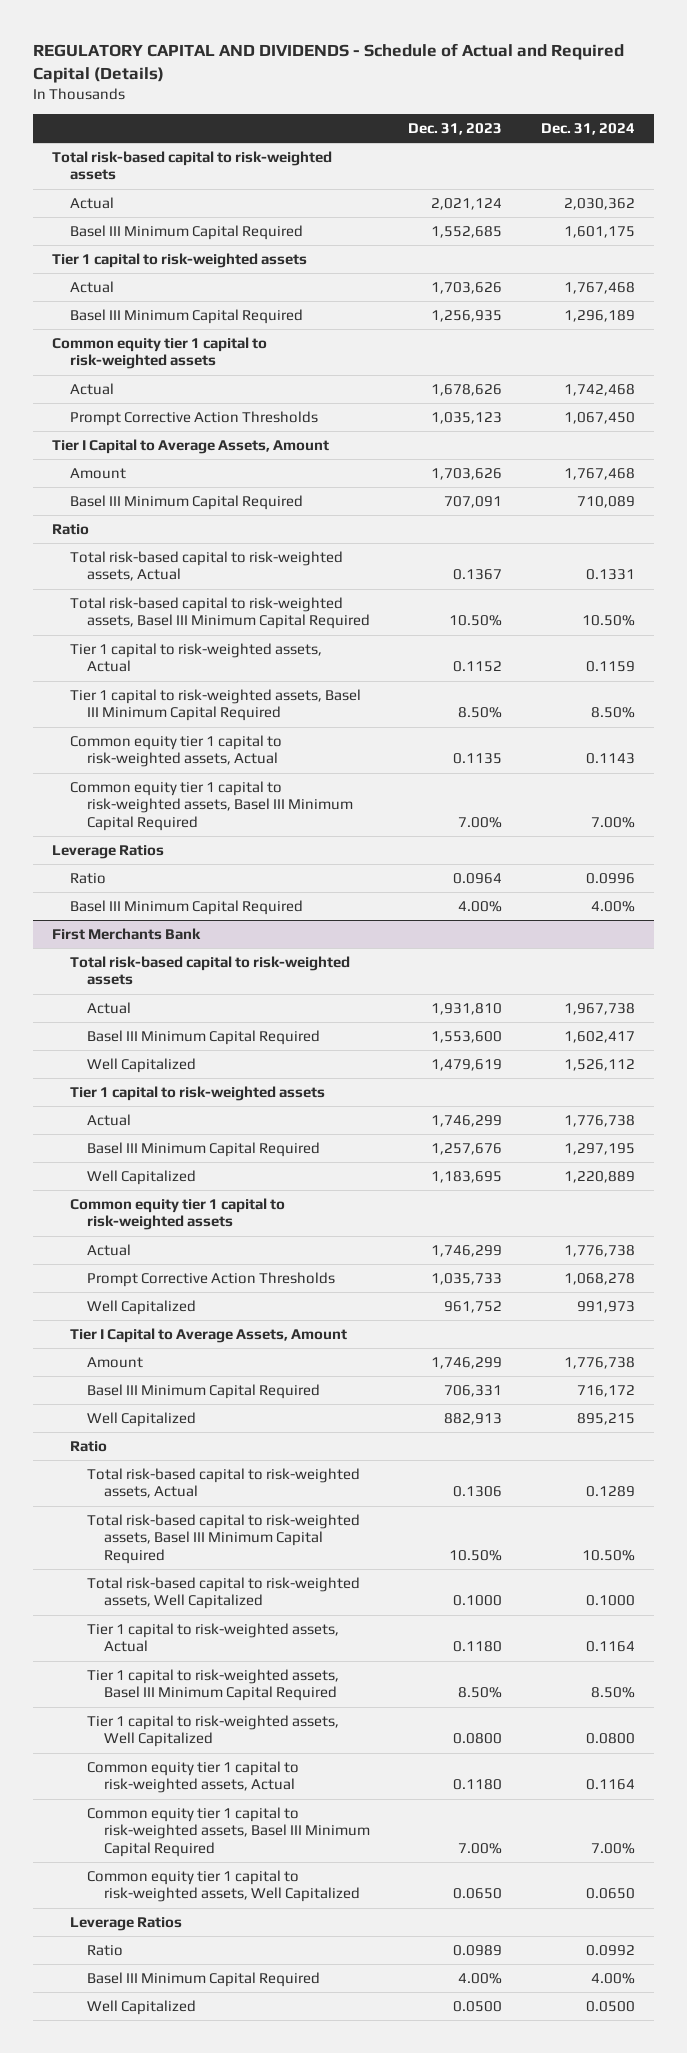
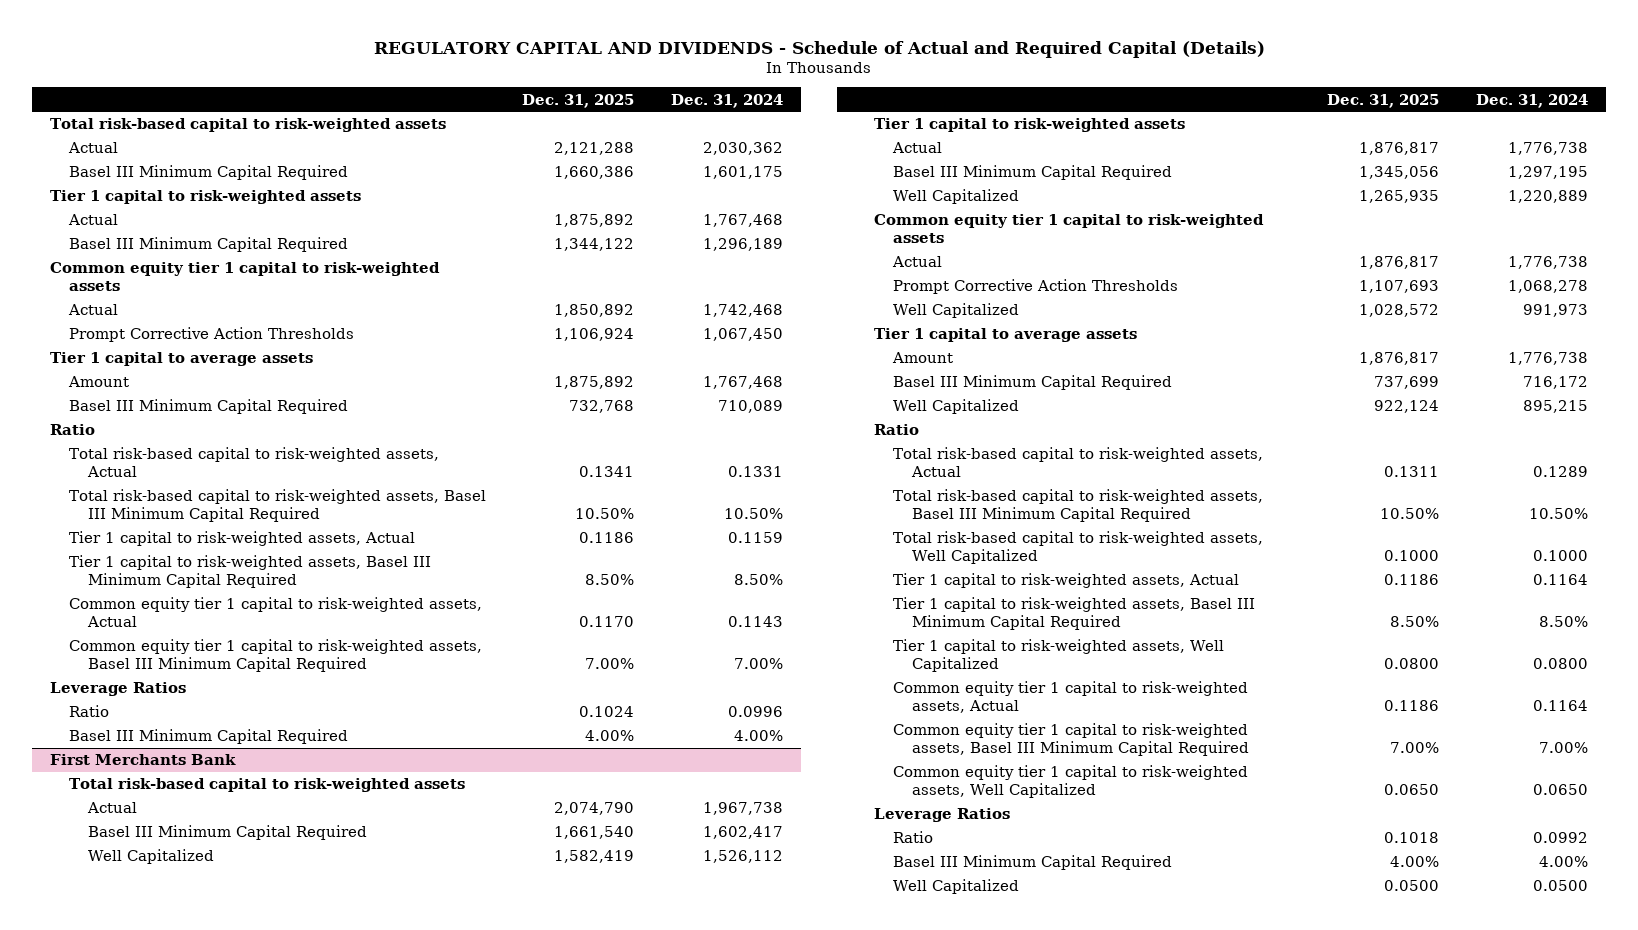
- | Dec. 31, 2023 | Dec. 31, 2024
+ | Dec. 31, 2025 | Dec. 31, 2024
- Tier I Capital to Average Assets, Amount
+ Tier 1 capital to average assets
@ First Merchants Bank
- Tier I Capital to Average Assets, Amount
+ Tier 1 capital to average assets

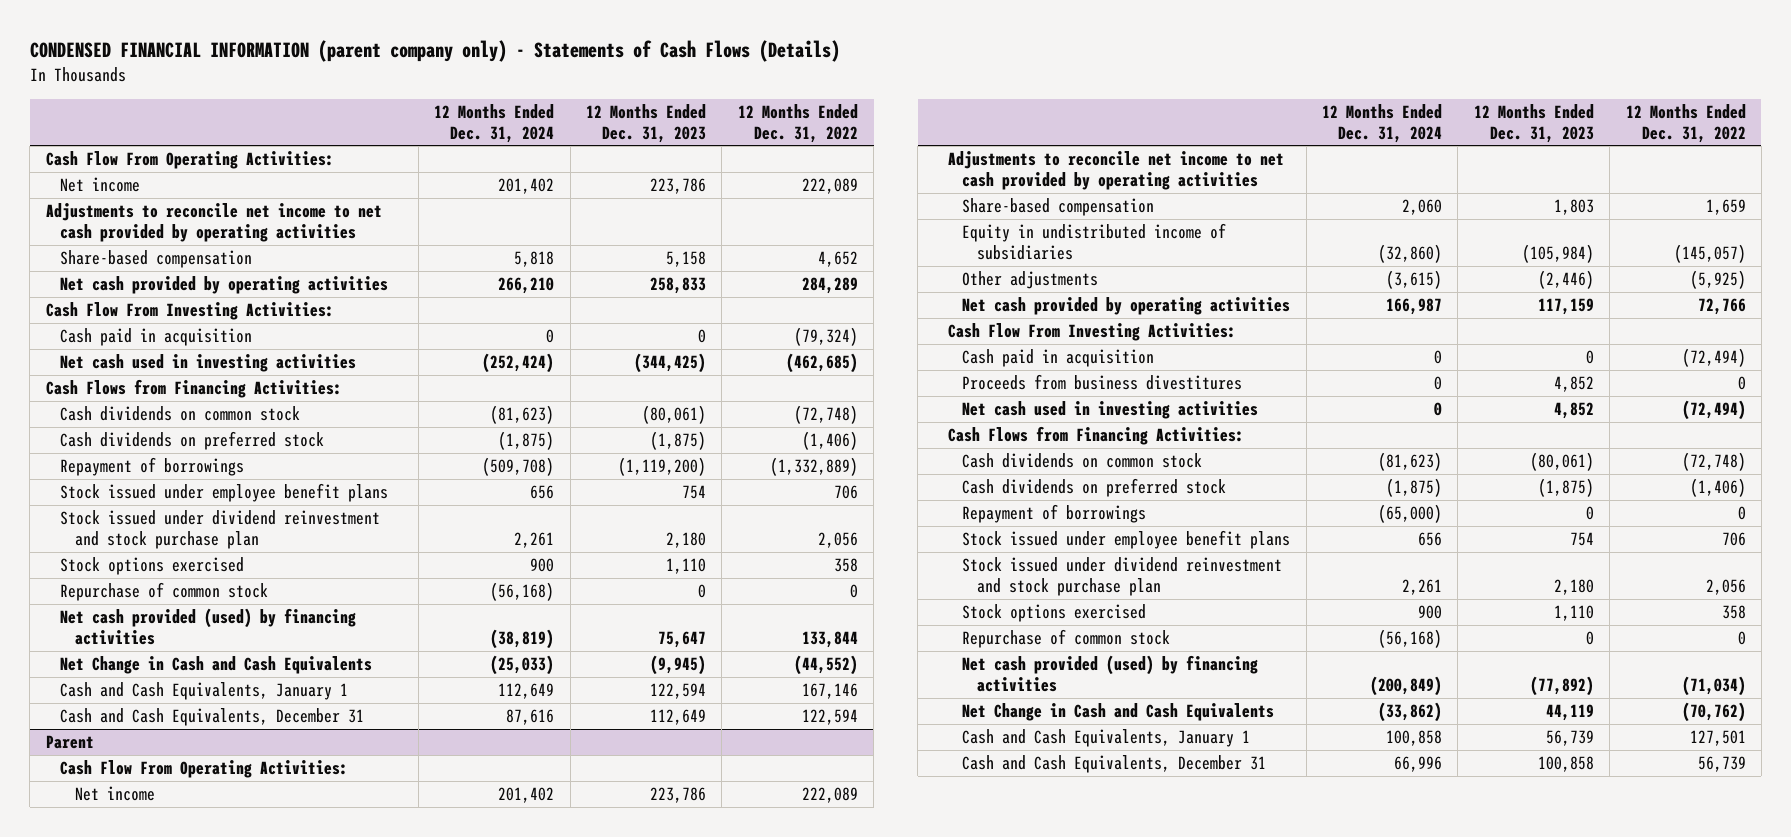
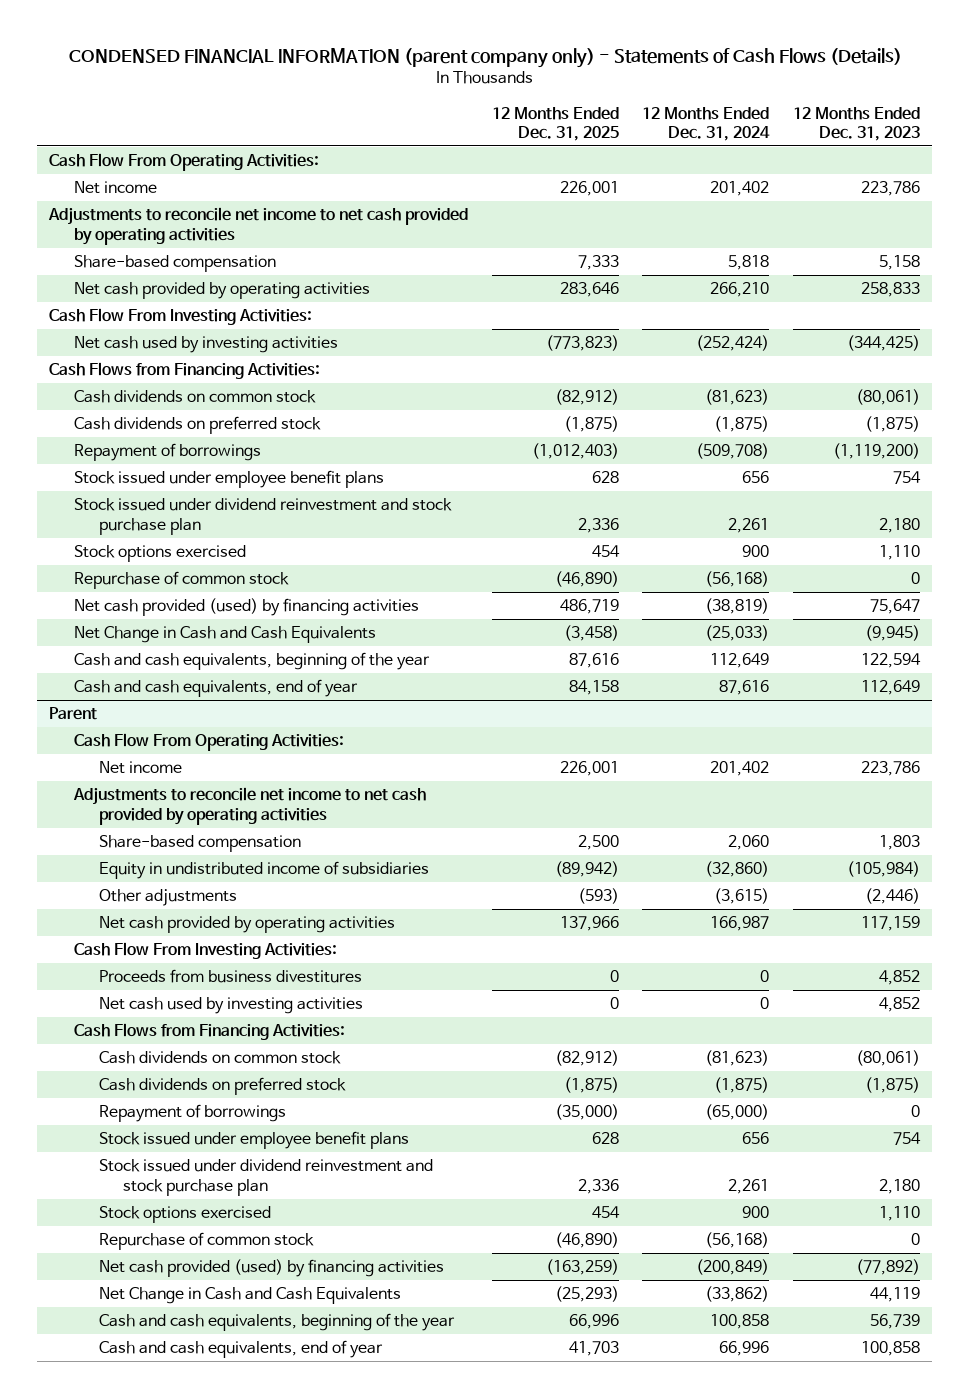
- | 12 Months Ended Dec. 31, 2024 | 12 Months Ended Dec. 31, 2023 | 12 Months Ended Dec. 31, 2022
+ | 12 Months Ended Dec. 31, 2025 | 12 Months Ended Dec. 31, 2024 | 12 Months Ended Dec. 31, 2023
- Cash paid in acquisition | 0 | 0 | (79,324)
- Net cash used in investing activities | (252,424) | (344,425) | (462,685)
+ Net cash used by investing activities | (773,823) | (252,424) | (344,425)
- Cash and Cash Equivalents, January 1 | 112,649 | 122,594 | 167,146
- Cash and Cash Equivalents, December 31 | 87,616 | 112,649 | 122,594
+ Cash and cash equivalents, beginning of the year | 87,616 | 112,649 | 122,594
+ Cash and cash equivalents, end of year | 84,158 | 87,616 | 112,649
@ Parent
- Cash paid in acquisition | 0 | 0 | (72,494)
- Net cash used in investing activities | 0 | 4,852 | (72,494)
+ Net cash used by investing activities | 0 | 0 | 4,852
- Cash and Cash Equivalents, January 1 | 100,858 | 56,739 | 127,501
- Cash and Cash Equivalents, December 31 | 66,996 | 100,858 | 56,739
+ Cash and cash equivalents, beginning of the year | 66,996 | 100,858 | 56,739
+ Cash and cash equivalents, end of year | 41,703 | 66,996 | 100,858

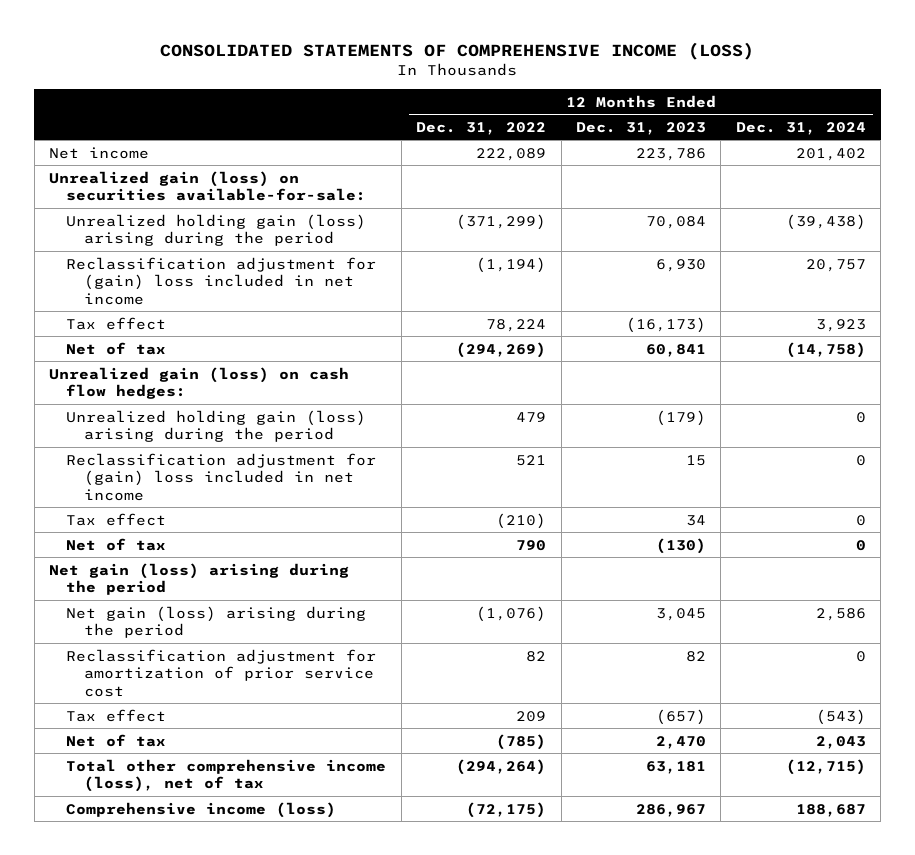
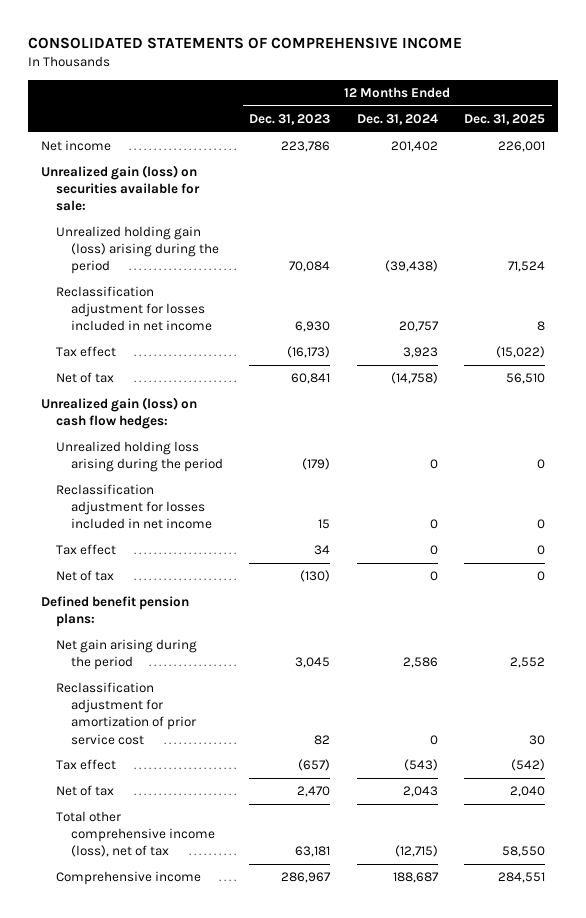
- CONSOLIDATED STATEMENTS OF COMPREHENSIVE INCOME (LOSS)
+ CONSOLIDATED STATEMENTS OF COMPREHENSIVE INCOME
- | 12 Months Ended Dec. 31, 2022 | 12 Months Ended Dec. 31, 2023 | 12 Months Ended Dec. 31, 2024
+ | 12 Months Ended Dec. 31, 2023 | 12 Months Ended Dec. 31, 2024 | 12 Months Ended Dec. 31, 2025
- Unrealized gain (loss) on securities available-for-sale:
+ Unrealized gain (loss) on securities available for sale:
- Reclassification adjustment for (gain) loss included in net income | (1,194) | 6,930 | 20,757
+ Reclassification adjustment for losses included in net income | 6,930 | 20,757 | 8
- Unrealized holding gain (loss) arising during the period | 479 | (179) | 0
- Reclassification adjustment for (gain) loss included in net income | 521 | 15 | 0
+ Unrealized holding loss arising during the period | (179) | 0 | 0
+ Reclassification adjustment for losses included in net income | 15 | 0 | 0
- Net gain (loss) arising during the period
- Net gain (loss) arising during the period | (1,076) | 3,045 | 2,586
+ Defined benefit pension plans:
+ Net gain arising during the period | 3,045 | 2,586 | 2,552
- Comprehensive income (loss) | (72,175) | 286,967 | 188,687
+ Comprehensive income | 286,967 | 188,687 | 284,551

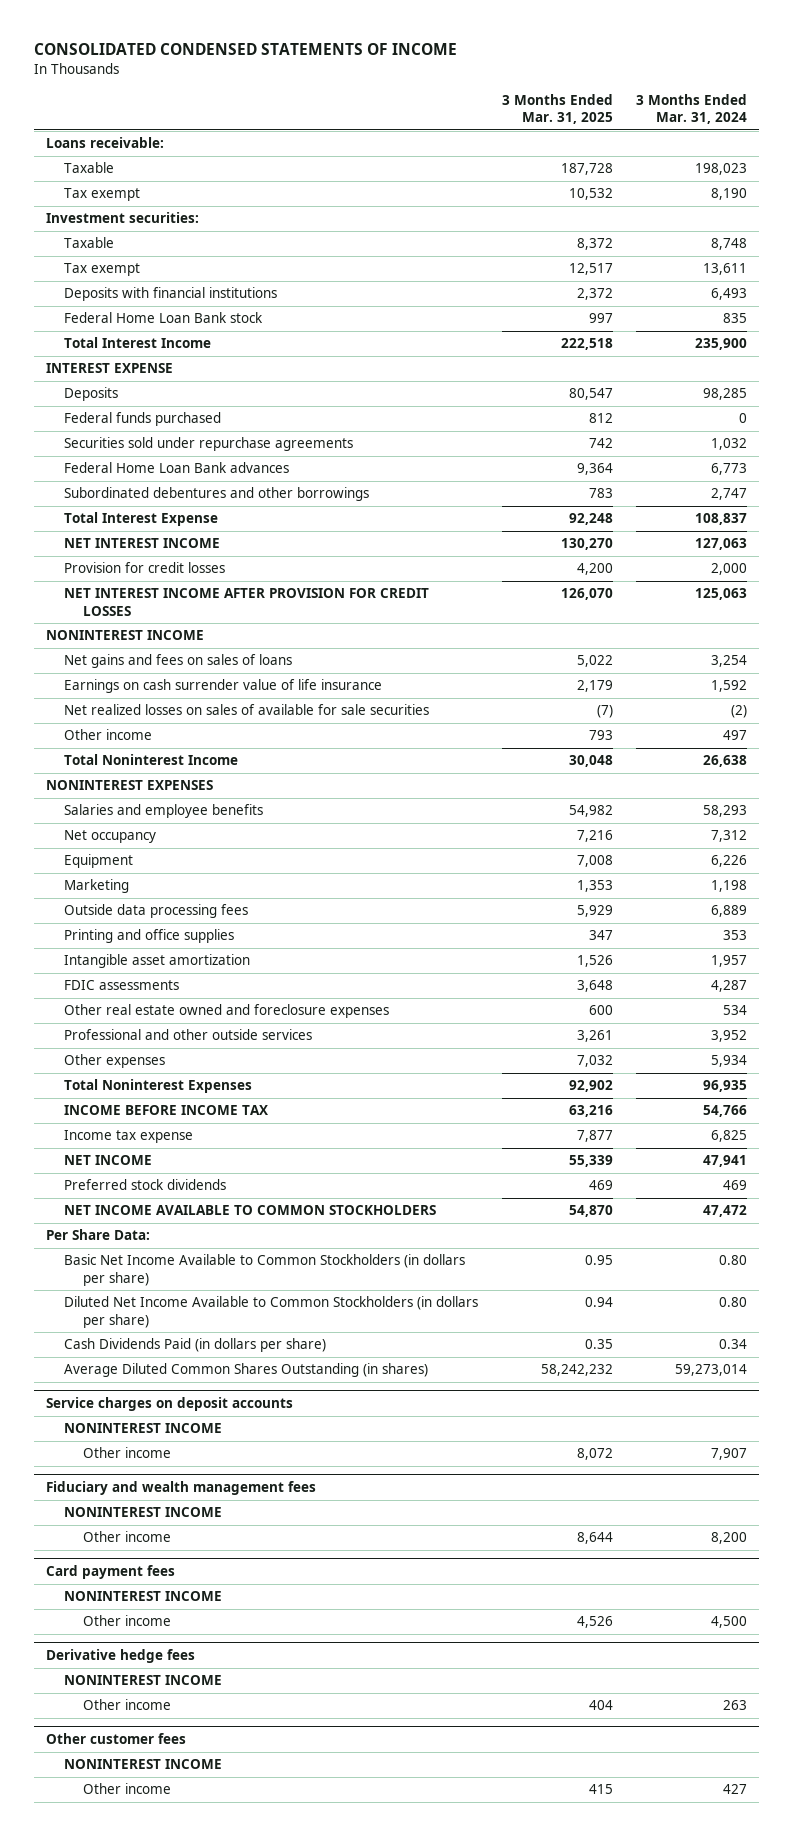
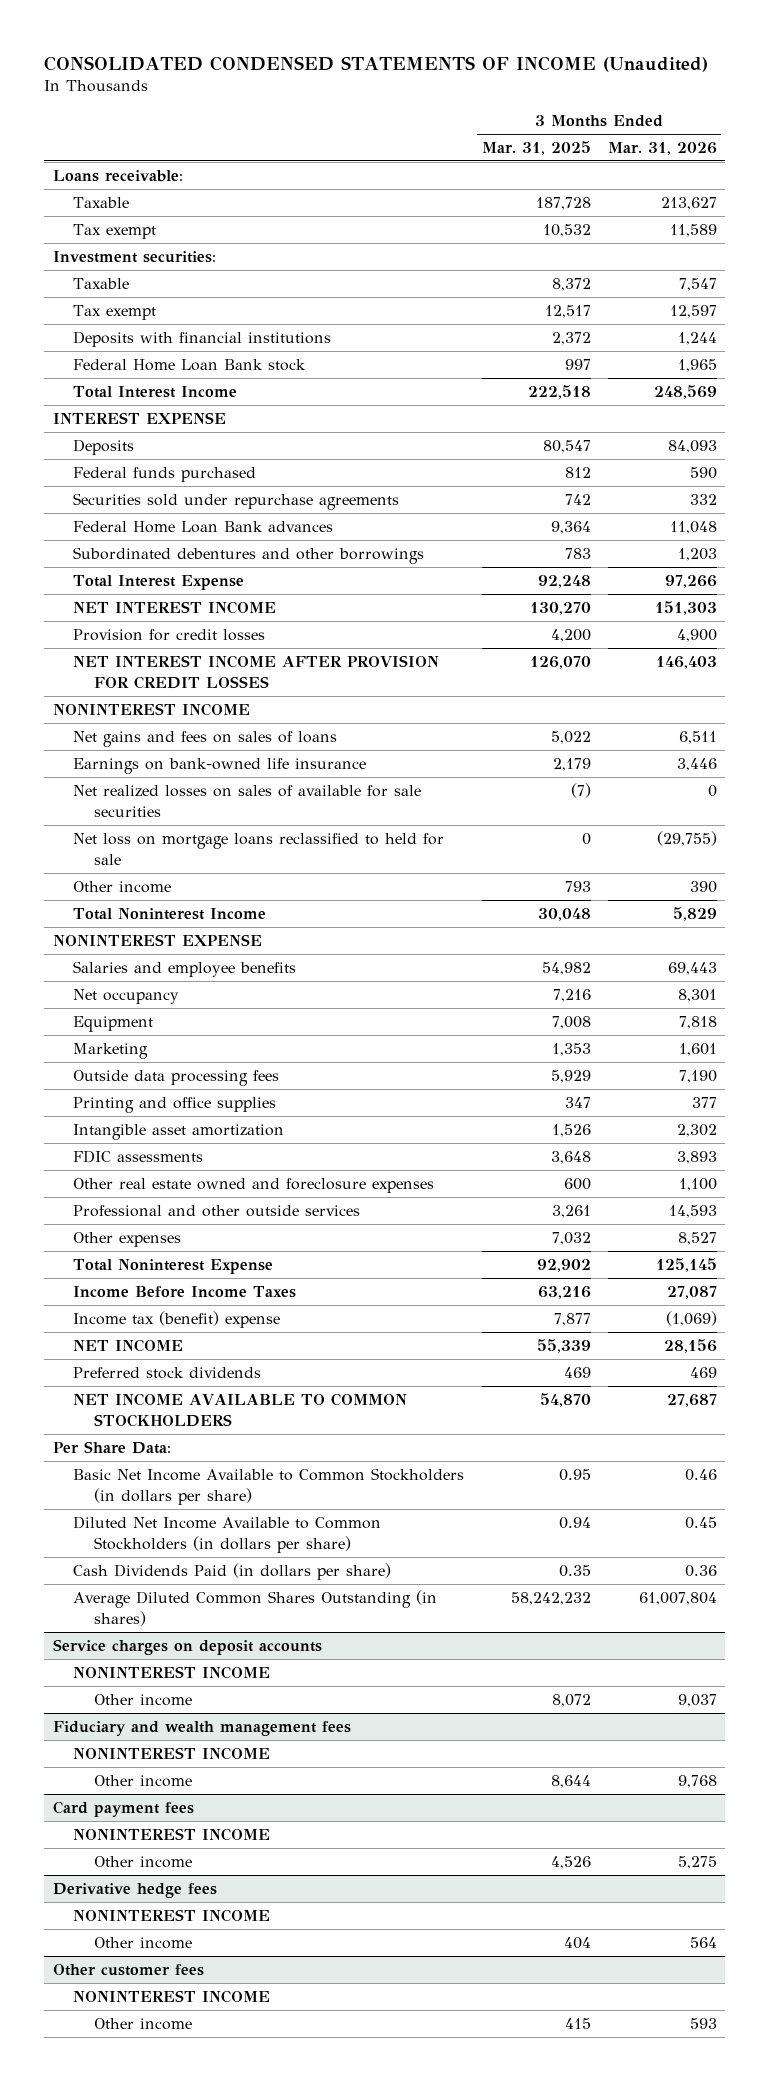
- CONSOLIDATED CONDENSED STATEMENTS OF INCOME
+ CONSOLIDATED CONDENSED STATEMENTS OF INCOME (Unaudited)
- | 3 Months Ended Mar. 31, 2025 | 3 Months Ended Mar. 31, 2024
+ | 3 Months Ended Mar. 31, 2025 | 3 Months Ended Mar. 31, 2026
- Earnings on cash surrender value of life insurance | 2,179 | 1,592
+ Earnings on bank-owned life insurance | 2,179 | 3,446
+ Net loss on mortgage loans reclassified to held for sale | 0 | (29,755)
- NONINTEREST EXPENSES
+ NONINTEREST EXPENSE
- Total Noninterest Expenses | 92,902 | 96,935
- INCOME BEFORE INCOME TAX | 63,216 | 54,766
- Income tax expense | 7,877 | 6,825
+ Total Noninterest Expense | 92,902 | 125,145
+ Income Before Income Taxes | 63,216 | 27,087
+ Income tax (benefit) expense | 7,877 | (1,069)

